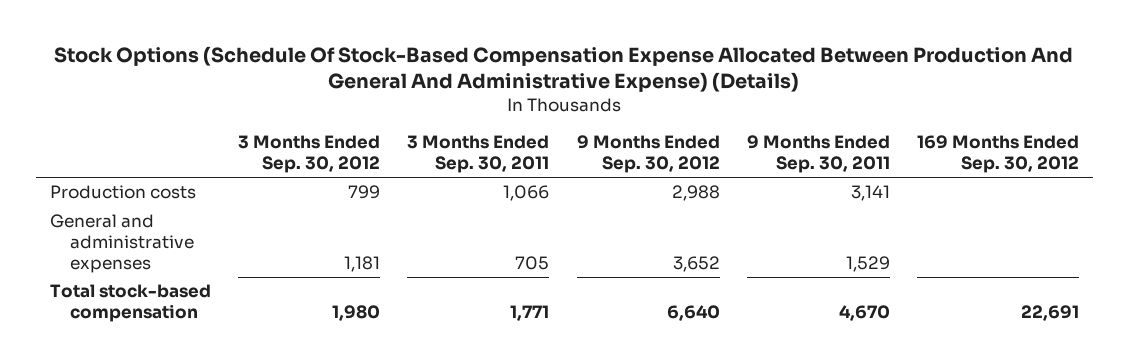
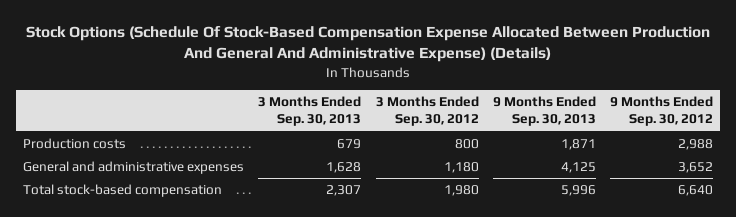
- | 3 Months Ended Sep. 30, 2012 | 3 Months Ended Sep. 30, 2011 | 9 Months Ended Sep. 30, 2012 | 9 Months Ended Sep. 30, 2011 | 169 Months Ended Sep. 30, 2012
+ | 3 Months Ended Sep. 30, 2013 | 3 Months Ended Sep. 30, 2012 | 9 Months Ended Sep. 30, 2013 | 9 Months Ended Sep. 30, 2012
- Production costs | 799 | 1,066 | 2,988 | 3,141 |
- General and administrative expenses | 1,181 | 705 | 3,652 | 1,529 |
+ Production costs | 679 | 800 | 1,871 | 2,988
+ General and administrative expenses | 1,628 | 1,180 | 4,125 | 3,652

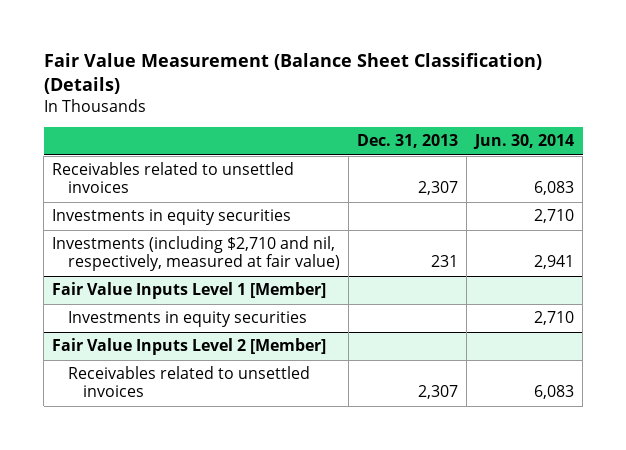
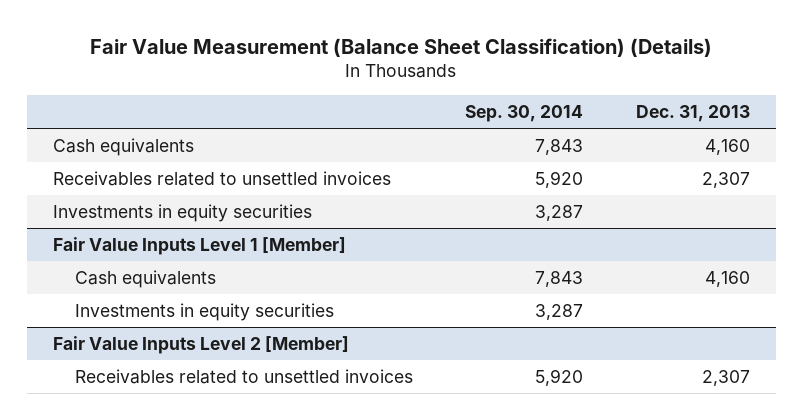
- | Dec. 31, 2013 | Jun. 30, 2014
+ | Sep. 30, 2014 | Dec. 31, 2013
+ Cash equivalents | 7,843 | 4,160
- Investments (including $2,710 and nil, respectively, measured at fair value) | 231 | 2,941
@ Fair Value Inputs Level 1 [Member]
+ Cash equivalents | 7,843 | 4,160

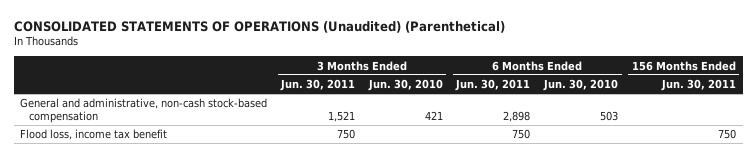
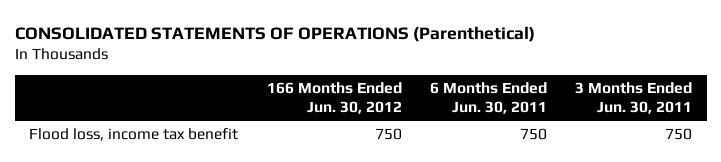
- CONSOLIDATED STATEMENTS OF OPERATIONS (Unaudited) (Parenthetical)
+ CONSOLIDATED STATEMENTS OF OPERATIONS (Parenthetical)
- | 3 Months Ended Jun. 30, 2011 | 3 Months Ended Jun. 30, 2010 | 6 Months Ended Jun. 30, 2011 | 6 Months Ended Jun. 30, 2010 | 156 Months Ended Jun. 30, 2011
+ | 166 Months Ended Jun. 30, 2012 | 6 Months Ended Jun. 30, 2011 | 3 Months Ended Jun. 30, 2011
- General and administrative, non-cash stock-based compensation | 1,521 | 421 | 2,898 | 503 |

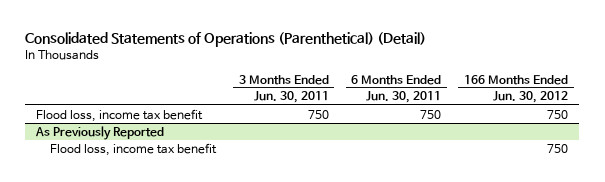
- CONSOLIDATED STATEMENTS OF OPERATIONS (Parenthetical)
+ Consolidated Statements of Operations (Parenthetical) (Detail)
- | 166 Months Ended Jun. 30, 2012 | 6 Months Ended Jun. 30, 2011 | 3 Months Ended Jun. 30, 2011
+ | 3 Months Ended Jun. 30, 2011 | 6 Months Ended Jun. 30, 2011 | 166 Months Ended Jun. 30, 2012
+ As Previously Reported
+ Flood loss, income tax benefit | | | 750

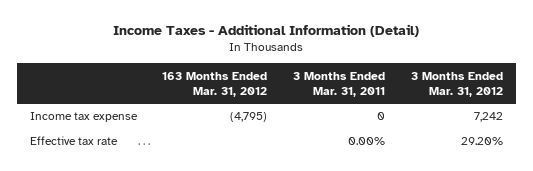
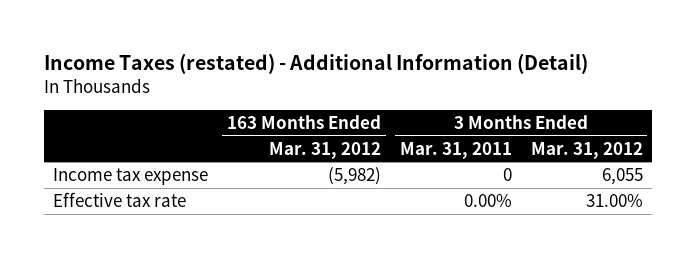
- Income Taxes - Additional Information (Detail)
+ Income Taxes (restated) - Additional Information (Detail)
- Income tax expense | (4,795) | 0 | 7,242
- Effective tax rate | | 0.00% | 29.20%
+ Income tax expense | (5,982) | 0 | 6,055
+ Effective tax rate | | 0.00% | 31.00%

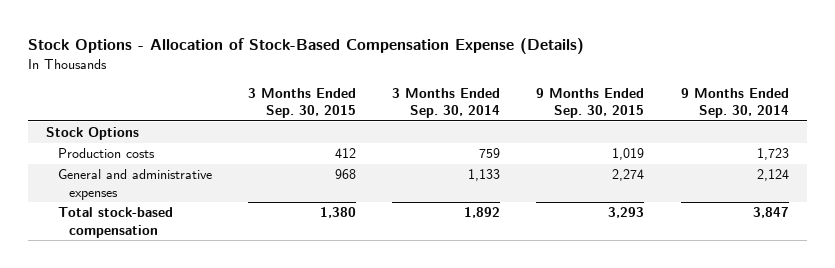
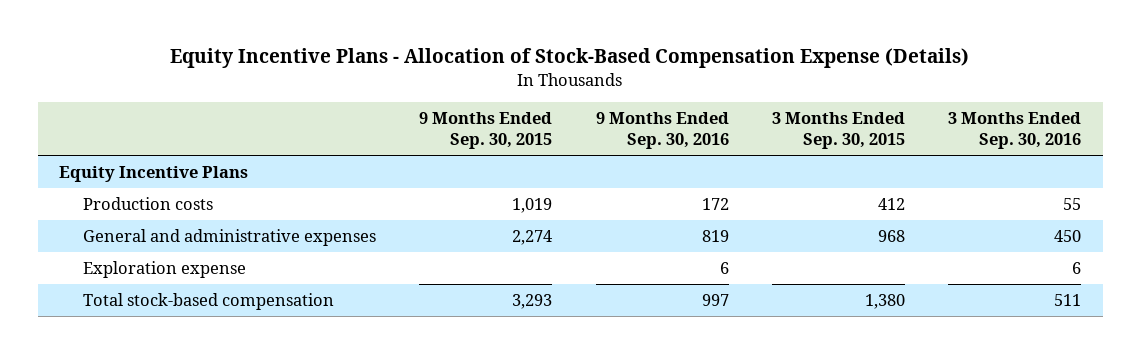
- Stock Options - Allocation of Stock-Based Compensation Expense (Details)
+ Equity Incentive Plans - Allocation of Stock-Based Compensation Expense (Details)
- | 3 Months Ended Sep. 30, 2015 | 3 Months Ended Sep. 30, 2014 | 9 Months Ended Sep. 30, 2015 | 9 Months Ended Sep. 30, 2014
+ | 9 Months Ended Sep. 30, 2015 | 9 Months Ended Sep. 30, 2016 | 3 Months Ended Sep. 30, 2015 | 3 Months Ended Sep. 30, 2016
- Stock Options
+ Equity Incentive Plans
+ Exploration expense | | 6 | | 6

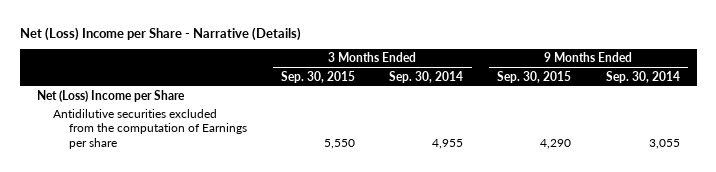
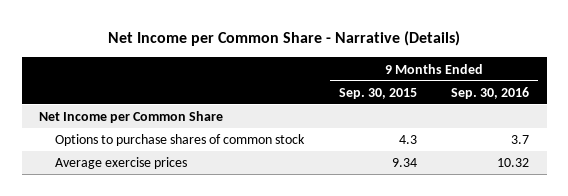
- Net (Loss) Income per Share - Narrative (Details)
+ Net Income per Common Share - Narrative (Details)
- | 3 Months Ended Sep. 30, 2015 | 3 Months Ended Sep. 30, 2014 | 9 Months Ended Sep. 30, 2015 | 9 Months Ended Sep. 30, 2014
+ | 9 Months Ended Sep. 30, 2015 | 9 Months Ended Sep. 30, 2016
- Net (Loss) Income per Share
- Antidilutive securities excluded from the computation of Earnings per share | 5,550 | 4,955 | 4,290 | 3,055
+ Net Income per Common Share
+ Options to purchase shares of common stock | 4.3 | 3.7
+ Average exercise prices | 9.34 | 10.32

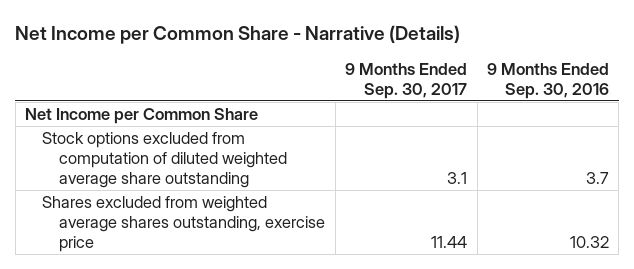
- | 9 Months Ended Sep. 30, 2015 | 9 Months Ended Sep. 30, 2016
+ | 9 Months Ended Sep. 30, 2017 | 9 Months Ended Sep. 30, 2016
- Options to purchase shares of common stock | 4.3 | 3.7
- Average exercise prices | 9.34 | 10.32
+ Stock options excluded from computation of diluted weighted average share outstanding | 3.1 | 3.7
+ Shares excluded from weighted average shares outstanding, exercise price | 11.44 | 10.32

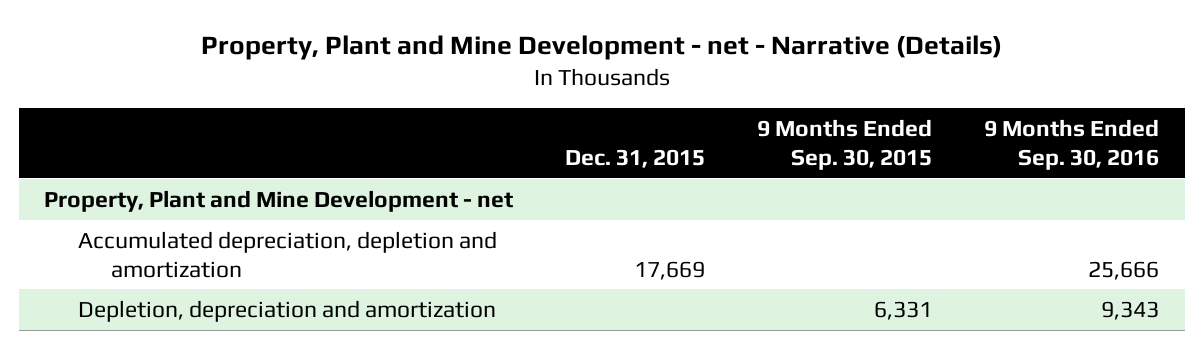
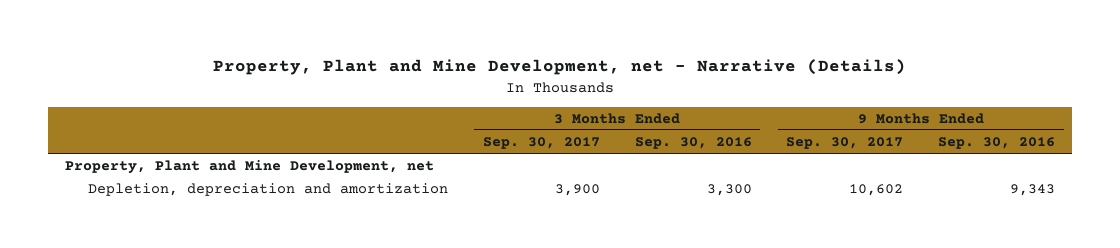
- Property, Plant and Mine Development - net - Narrative (Details)
+ Property, Plant and Mine Development, net - Narrative (Details)
- | Dec. 31, 2015 | 9 Months Ended Sep. 30, 2015 | 9 Months Ended Sep. 30, 2016
+ | 3 Months Ended Sep. 30, 2017 | 3 Months Ended Sep. 30, 2016 | 9 Months Ended Sep. 30, 2017 | 9 Months Ended Sep. 30, 2016
- Property, Plant and Mine Development - net
- Accumulated depreciation, depletion and amortization | 17,669 | | 25,666
+ Property, Plant and Mine Development, net

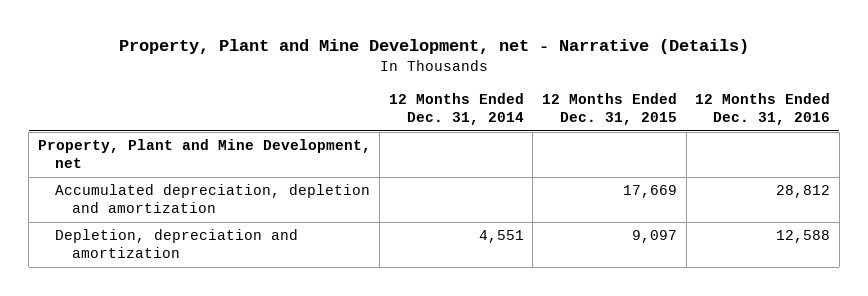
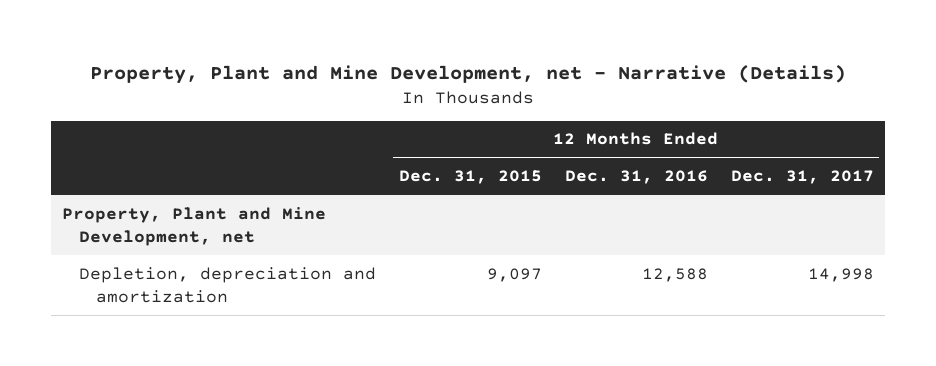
- | 12 Months Ended Dec. 31, 2014 | 12 Months Ended Dec. 31, 2015 | 12 Months Ended Dec. 31, 2016
+ | 12 Months Ended Dec. 31, 2015 | 12 Months Ended Dec. 31, 2016 | 12 Months Ended Dec. 31, 2017
- Accumulated depreciation, depletion and amortization | | 17,669 | 28,812

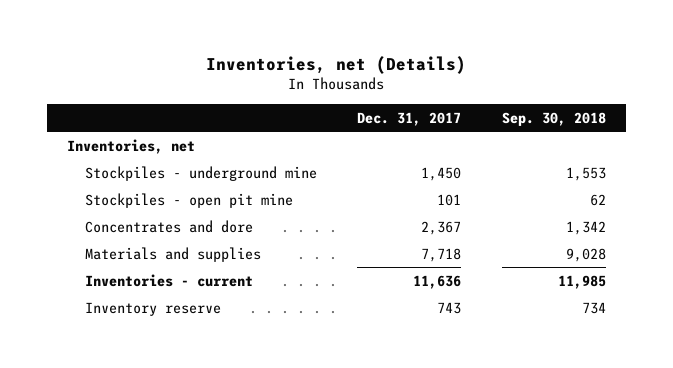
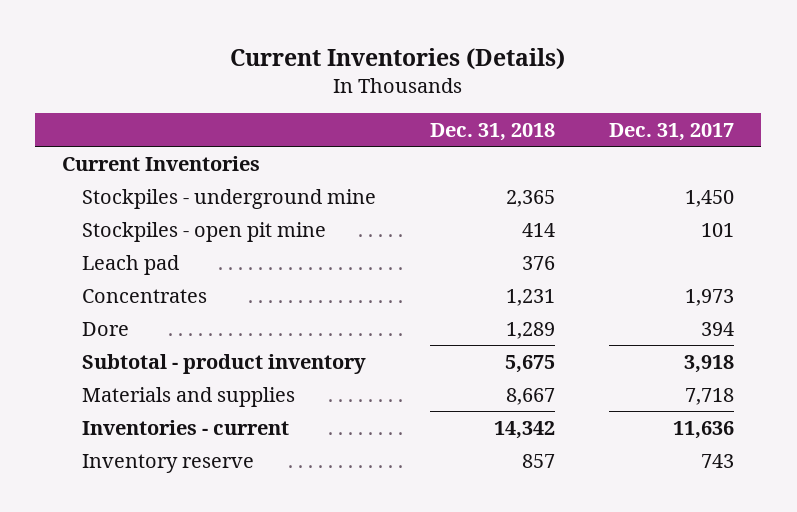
- Inventories, net (Details)
+ Current Inventories (Details)
- | Dec. 31, 2017 | Sep. 30, 2018
+ | Dec. 31, 2018 | Dec. 31, 2017
- Inventories, net
+ Current Inventories
- Concentrates and dore | 2,367 | 1,342
+ Leach pad | 376 |
+ Concentrates | 1,231 | 1,973
+ Dore | 1,289 | 394
+ Subtotal - product inventory | 5,675 | 3,918

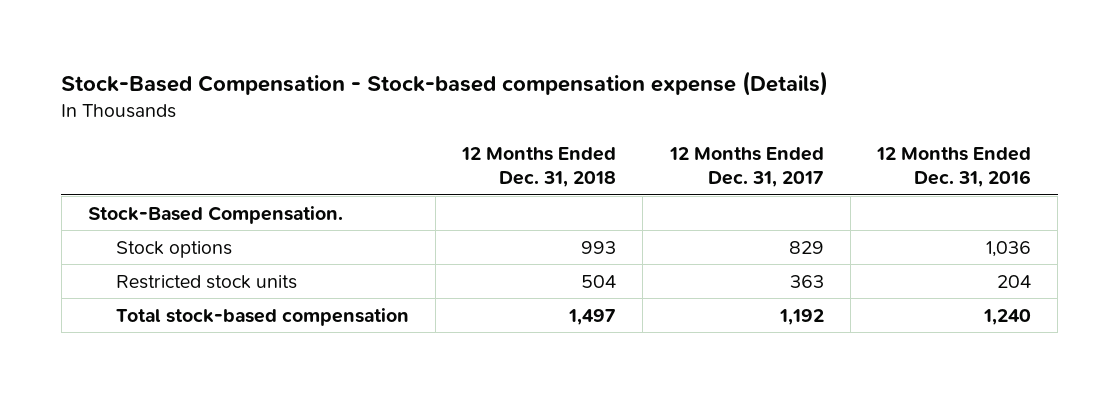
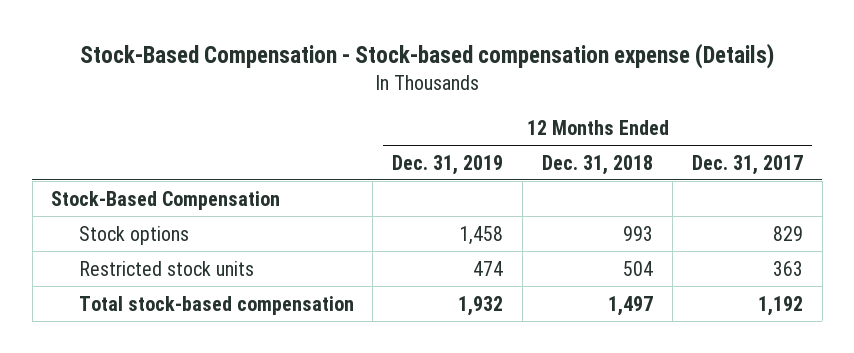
- | 12 Months Ended Dec. 31, 2018 | 12 Months Ended Dec. 31, 2017 | 12 Months Ended Dec. 31, 2016
+ | 12 Months Ended Dec. 31, 2019 | 12 Months Ended Dec. 31, 2018 | 12 Months Ended Dec. 31, 2017
- Stock-Based Compensation.
+ Stock-Based Compensation

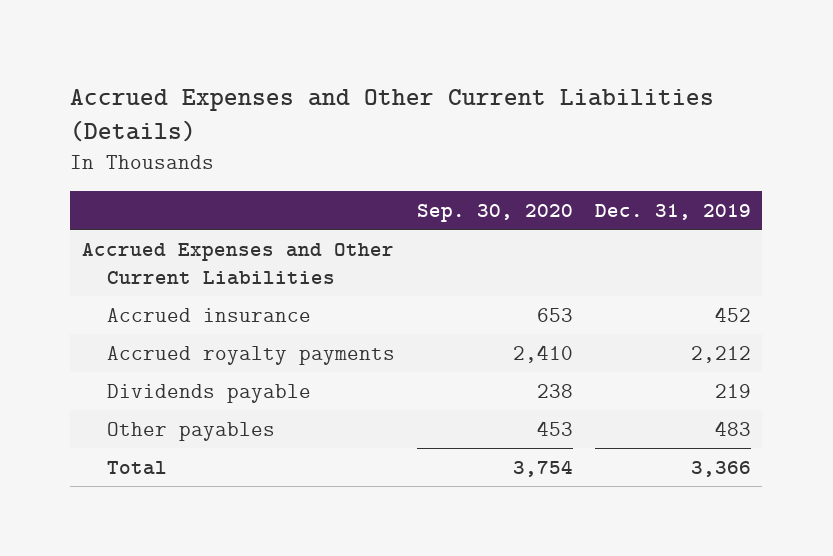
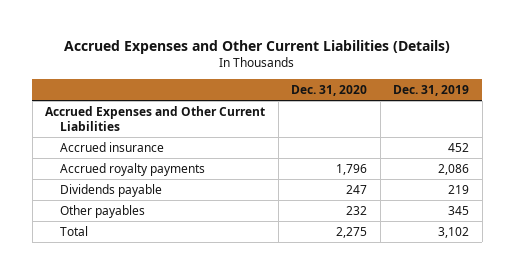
- | Sep. 30, 2020 | Dec. 31, 2019
+ | Dec. 31, 2020 | Dec. 31, 2019
- Accrued royalty payments | 2,410 | 2,212
+ Accrued royalty payments | 1,796 | 2,086
- Other payables | 453 | 483
- Total | 3,754 | 3,366
+ Other payables | 232 | 345
+ Total | 2,275 | 3,102

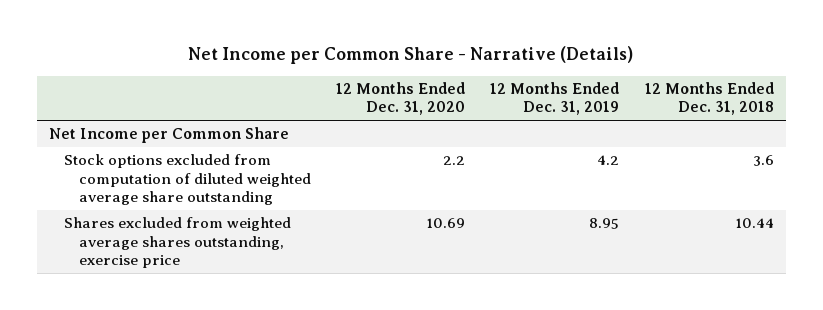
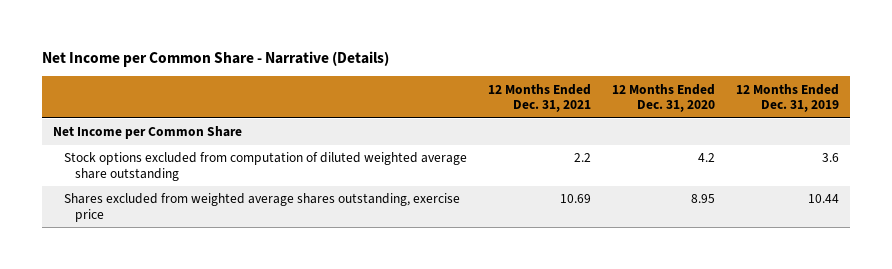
- | 12 Months Ended Dec. 31, 2020 | 12 Months Ended Dec. 31, 2019 | 12 Months Ended Dec. 31, 2018
+ | 12 Months Ended Dec. 31, 2021 | 12 Months Ended Dec. 31, 2020 | 12 Months Ended Dec. 31, 2019
- Stock options excluded from computation of diluted weighted average share outstanding | 2.2 | 4.2 | 3.6
- Shares excluded from weighted average shares outstanding, exercise price | 10.69 | 8.95 | 10.44
+ Stock options excluded from computation of diluted weighted average share outstanding | 2.2 | 4.2 | 3.6
+ Shares excluded from weighted average shares outstanding, exercise price | 10.69 | 8.95 | 10.44

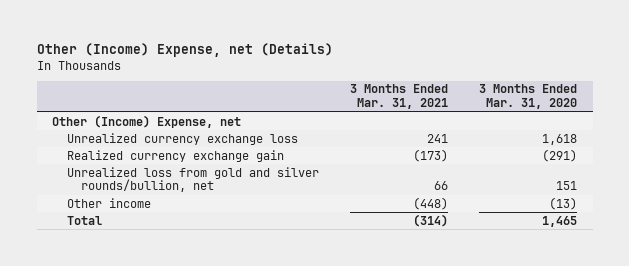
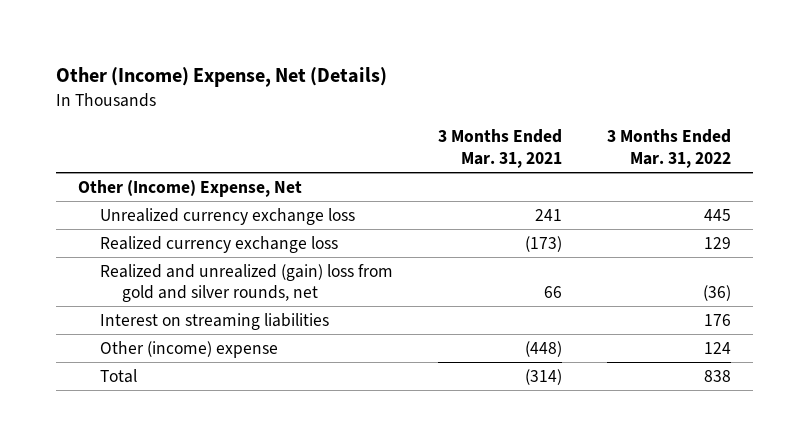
- Other (Income) Expense, net (Details)
+ Other (Income) Expense, Net (Details)
- | 3 Months Ended Mar. 31, 2021 | 3 Months Ended Mar. 31, 2020
+ | 3 Months Ended Mar. 31, 2021 | 3 Months Ended Mar. 31, 2022
- Other (Income) Expense, net
+ Other (Income) Expense, Net
- Realized currency exchange gain | (173) | (291)
- Unrealized loss from gold and silver rounds/bullion, net | 66 | 151
- Other income | (448) | (13)
+ Realized currency exchange loss | (173) | 129
+ Realized and unrealized (gain) loss from gold and silver rounds, net | 66 | (36)
+ Interest on streaming liabilities | | 176
+ Other (income) expense | (448) | 124

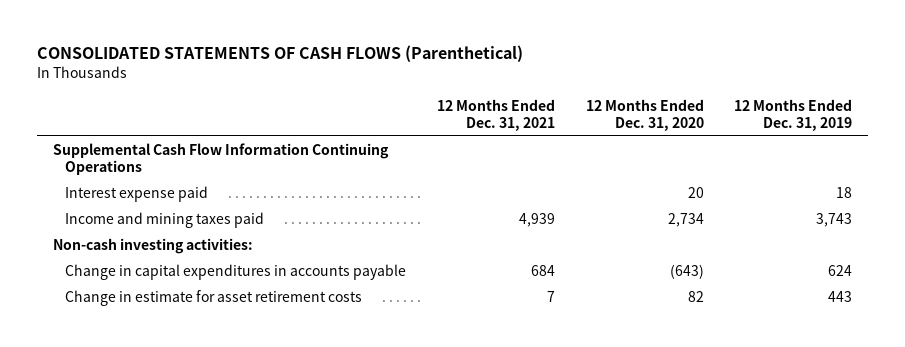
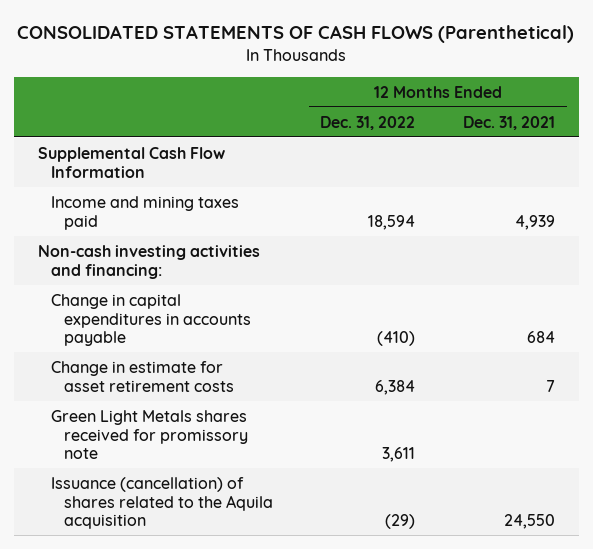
- | 12 Months Ended Dec. 31, 2021 | 12 Months Ended Dec. 31, 2020 | 12 Months Ended Dec. 31, 2019
+ | 12 Months Ended Dec. 31, 2022 | 12 Months Ended Dec. 31, 2021
- Supplemental Cash Flow Information Continuing Operations
- Interest expense paid | | 20 | 18
+ Supplemental Cash Flow Information
- Non-cash investing activities:
+ Non-cash investing activities and financing:
+ Green Light Metals shares received for promissory note | 3,611 |
+ Issuance (cancellation) of shares related to the Aquila acquisition | (29) | 24,550

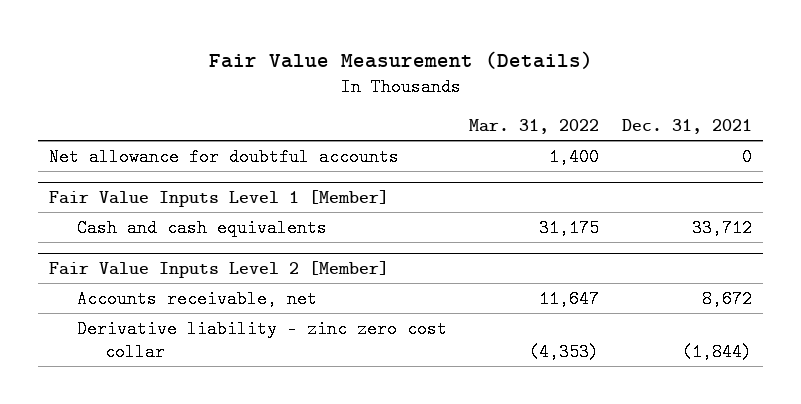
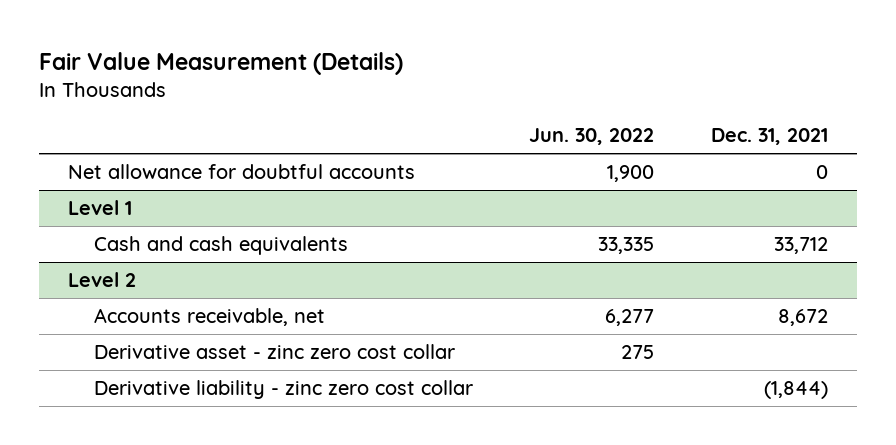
- | Mar. 31, 2022 | Dec. 31, 2021
+ | Jun. 30, 2022 | Dec. 31, 2021
- Fair Value Inputs Level 1 [Member]
+ Level 1
- Fair Value Inputs Level 2 [Member]
+ Level 2
+ Derivative asset - zinc zero cost collar | 275 |

